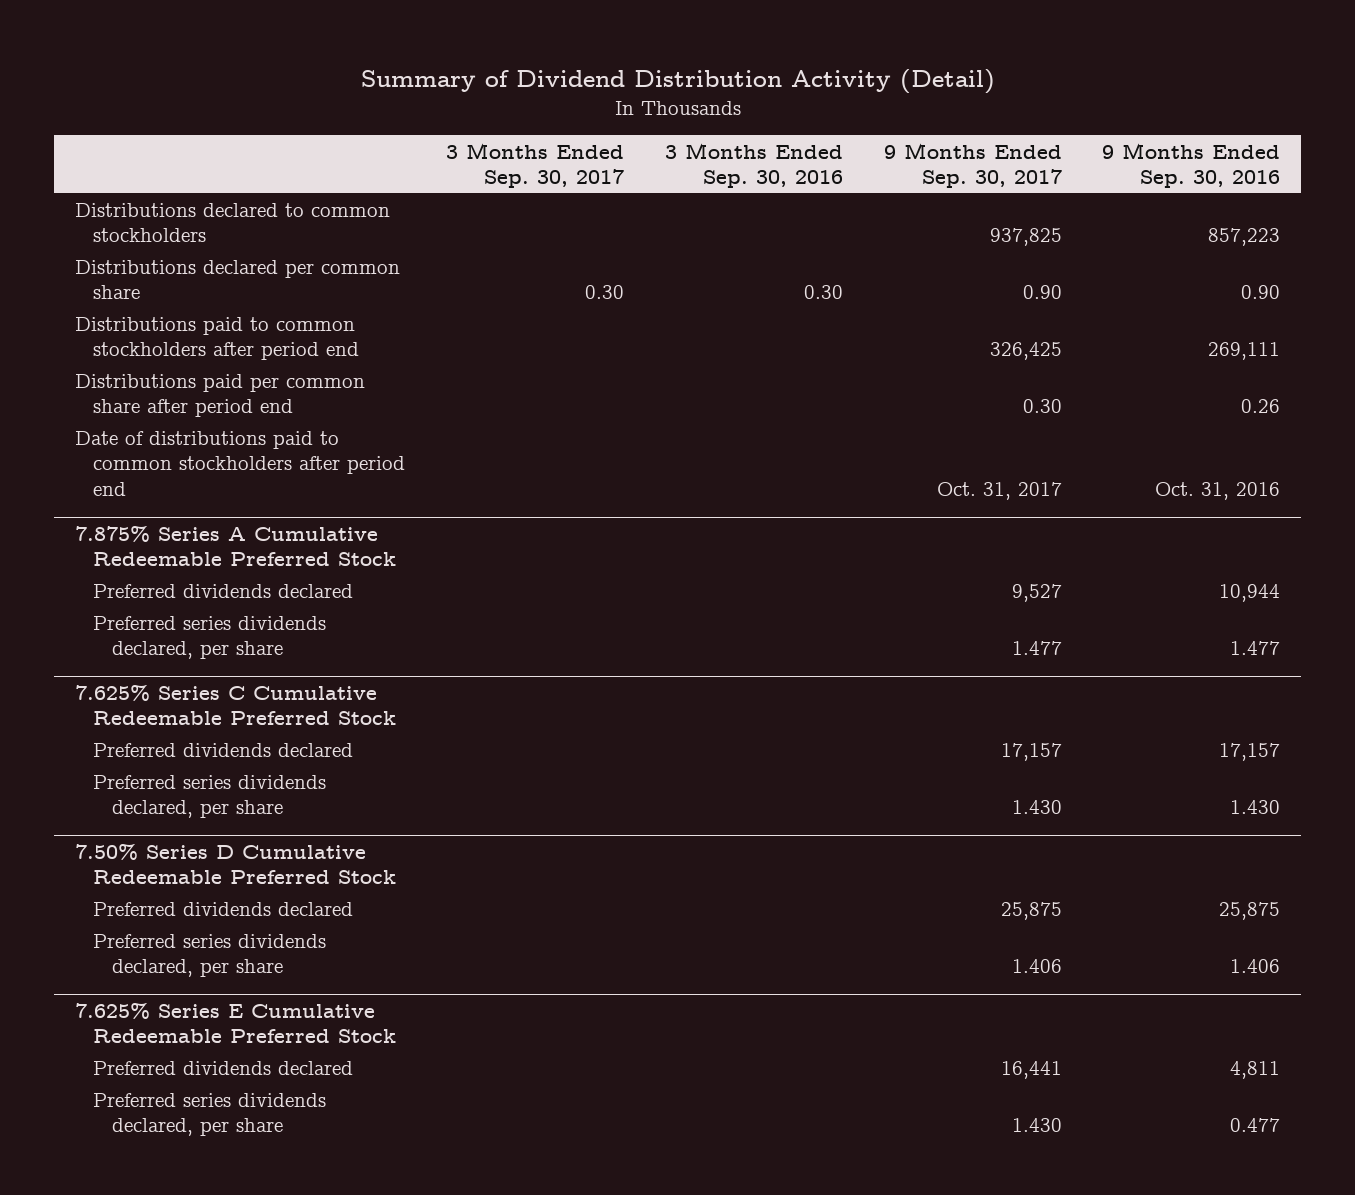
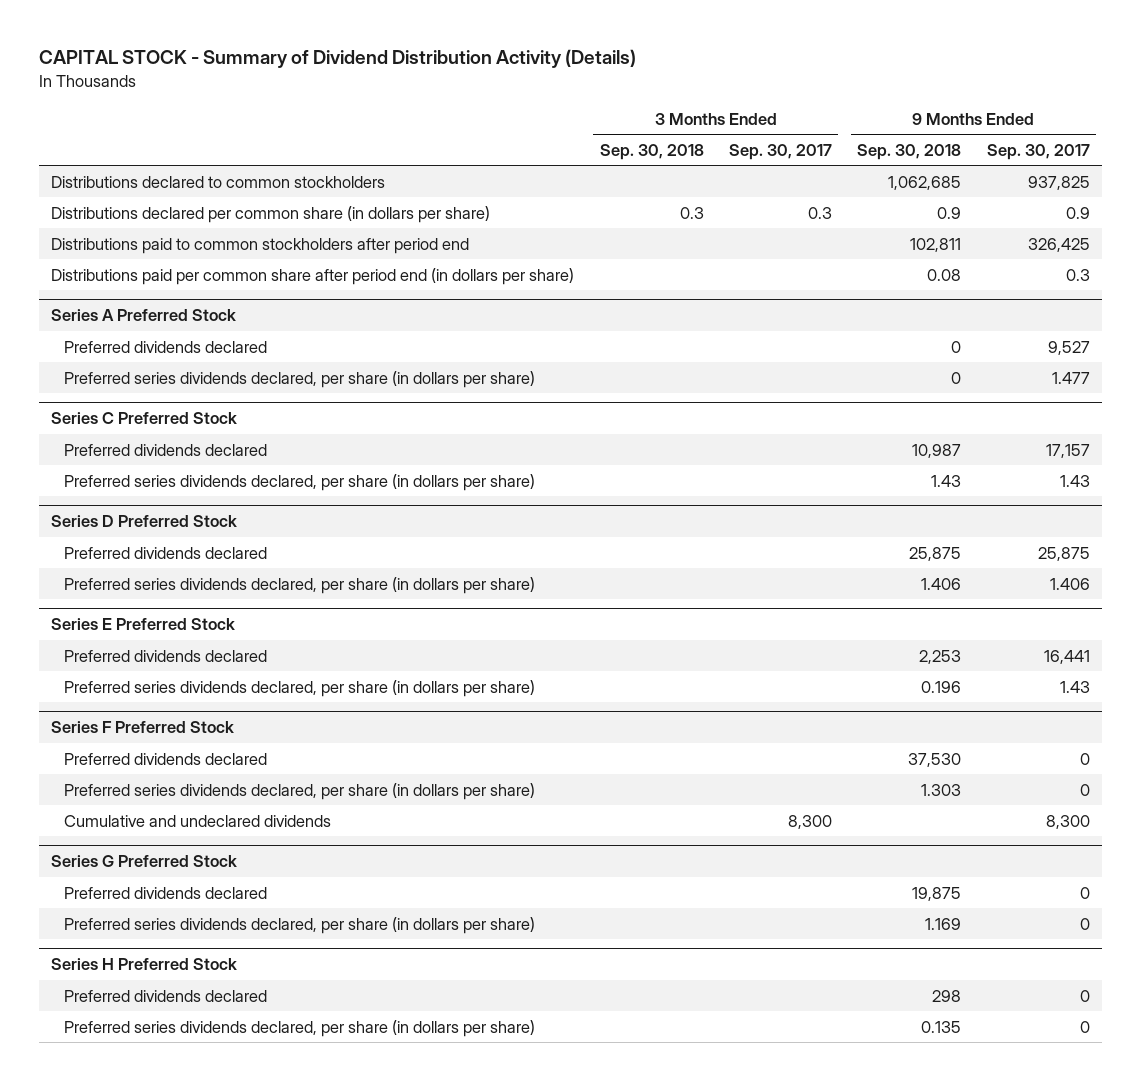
- Summary of Dividend Distribution Activity (Detail)
+ CAPITAL STOCK - Summary of Dividend Distribution Activity (Details)
- | 3 Months Ended Sep. 30, 2017 | 3 Months Ended Sep. 30, 2016 | 9 Months Ended Sep. 30, 2017 | 9 Months Ended Sep. 30, 2016
+ | 3 Months Ended Sep. 30, 2018 | 3 Months Ended Sep. 30, 2017 | 9 Months Ended Sep. 30, 2018 | 9 Months Ended Sep. 30, 2017
- Distributions declared per common share | 0.30 | 0.30 | 0.90 | 0.90
+ Distributions declared per common share (in dollars per share) | 0.3 | 0.3 | 0.9 | 0.9
- Distributions paid per common share after period end | | | 0.30 | 0.26
- Date of distributions paid to common stockholders after period end | | | Oct. 31, 2017 | Oct. 31, 2016
- 7.875% Series A Cumulative Redeemable Preferred Stock
+ Distributions paid per common share after period end (in dollars per share) | | | 0.08 | 0.3
+ Series A Preferred Stock
- Preferred series dividends declared, per share | | | 1.477 | 1.477
- 7.625% Series C Cumulative Redeemable Preferred Stock
+ Preferred series dividends declared, per share (in dollars per share) | | | 0 | 1.477
+ Series C Preferred Stock
- Preferred series dividends declared, per share | | | 1.430 | 1.430
- 7.50% Series D Cumulative Redeemable Preferred Stock
+ Preferred series dividends declared, per share (in dollars per share) | | | 1.43 | 1.43
+ Series D Preferred Stock
- Preferred series dividends declared, per share | | | 1.406 | 1.406
- 7.625% Series E Cumulative Redeemable Preferred Stock
+ Preferred series dividends declared, per share (in dollars per share) | | | 1.406 | 1.406
+ Series E Preferred Stock
- Preferred series dividends declared, per share | | | 1.430 | 0.477
+ Preferred series dividends declared, per share (in dollars per share) | | | 0.196 | 1.43
+ Series F Preferred Stock
+ Preferred dividends declared | | | 37,530 | 0
+ Preferred series dividends declared, per share (in dollars per share) | | | 1.303 | 0
+ Cumulative and undeclared dividends | | 8,300 | | 8,300
+ Series G Preferred Stock
+ Preferred dividends declared | | | 19,875 | 0
+ Preferred series dividends declared, per share (in dollars per share) | | | 1.169 | 0
+ Series H Preferred Stock
+ Preferred dividends declared | | | 298 | 0
+ Preferred series dividends declared, per share (in dollars per share) | | | 0.135 | 0

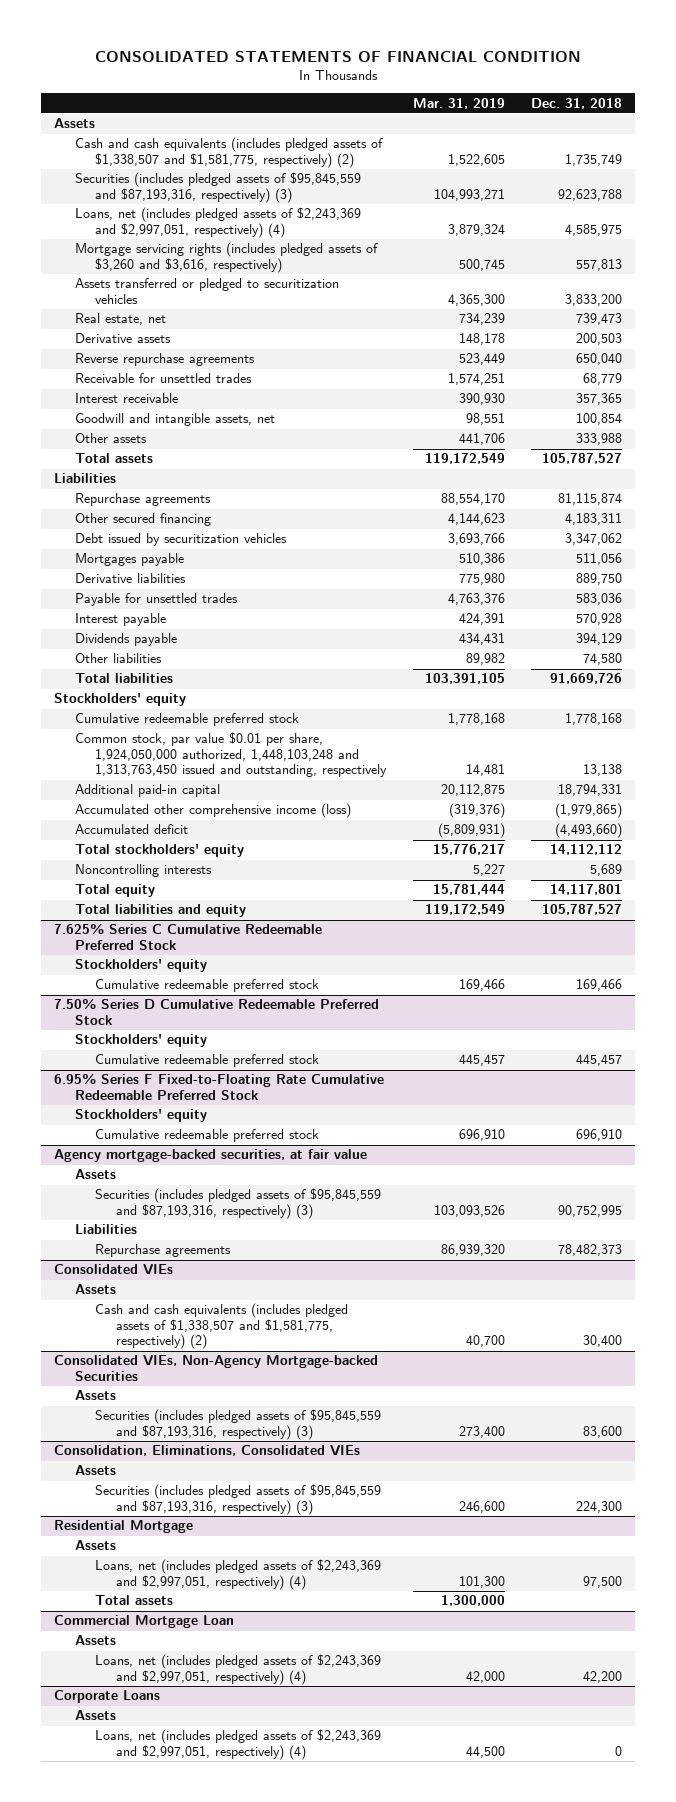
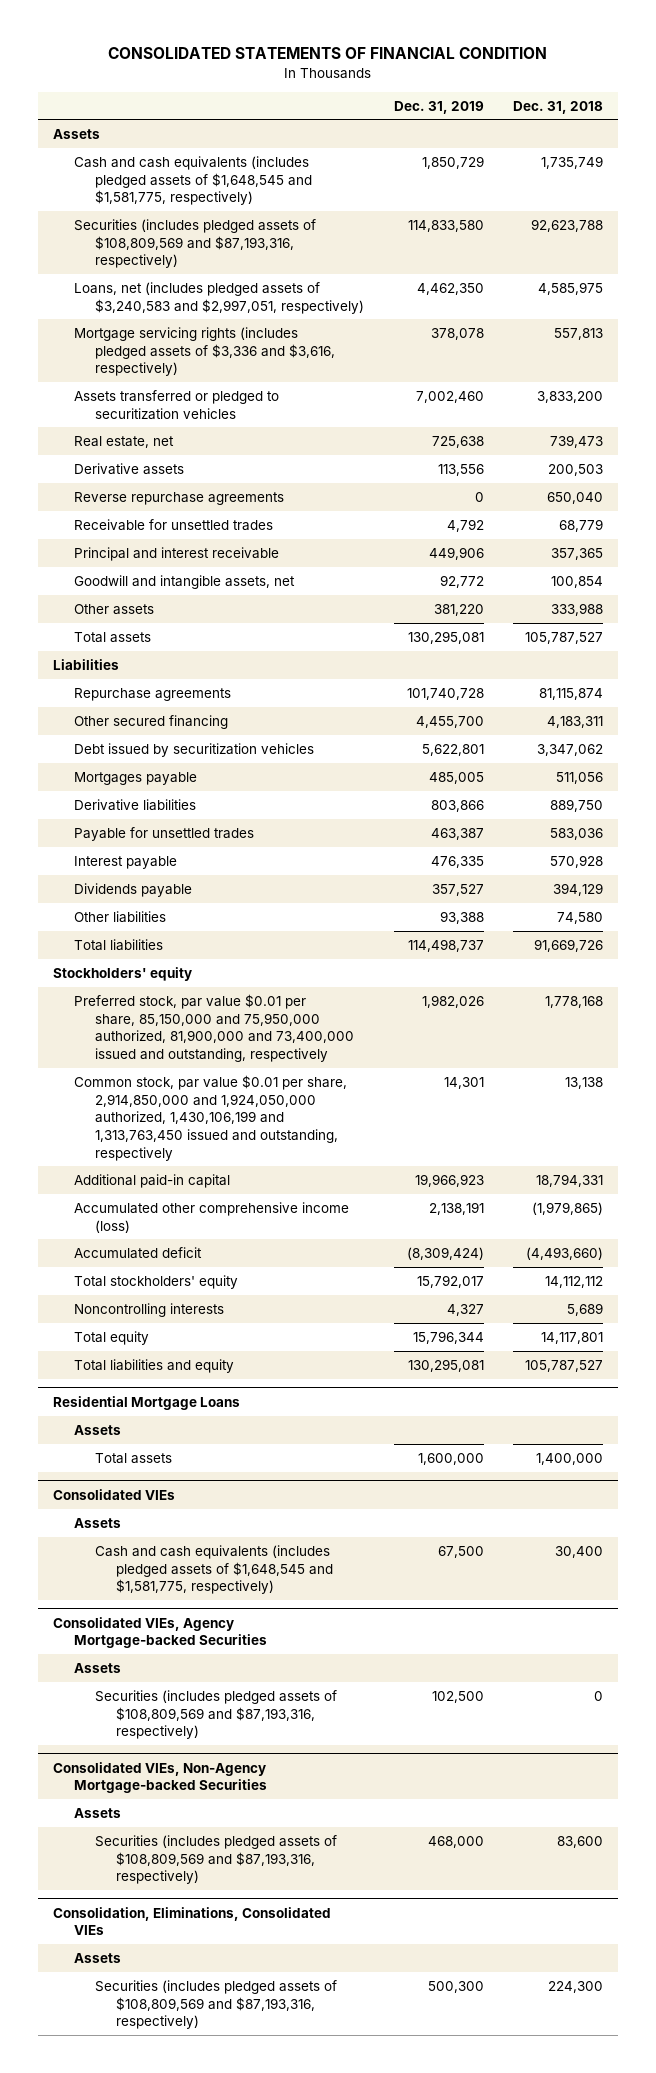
- | Mar. 31, 2019 | Dec. 31, 2018
+ | Dec. 31, 2019 | Dec. 31, 2018
- Cash and cash equivalents (includes pledged assets of $1,338,507 and $1,581,775, respectively) (2) | 1,522,605 | 1,735,749
- Securities (includes pledged assets of $95,845,559 and $87,193,316, respectively) (3) | 104,993,271 | 92,623,788
- Loans, net (includes pledged assets of $2,243,369 and $2,997,051, respectively) (4) | 3,879,324 | 4,585,975
- Mortgage servicing rights (includes pledged assets of $3,260 and $3,616, respectively) | 500,745 | 557,813
+ Cash and cash equivalents (includes pledged assets of $1,648,545 and $1,581,775, respectively) | 1,850,729 | 1,735,749
+ Securities (includes pledged assets of $108,809,569 and $87,193,316, respectively) | 114,833,580 | 92,623,788
+ Loans, net (includes pledged assets of $3,240,583 and $2,997,051, respectively) | 4,462,350 | 4,585,975
+ Mortgage servicing rights (includes pledged assets of $3,336 and $3,616, respectively) | 378,078 | 557,813
- Interest receivable | 390,930 | 357,365
+ Principal and interest receivable | 449,906 | 357,365
- Cumulative redeemable preferred stock | 1,778,168 | 1,778,168
- Common stock, par value $0.01 per share, 1,924,050,000 authorized, 1,448,103,248 and 1,313,763,450 issued and outstanding, respectively | 14,481 | 13,138
+ Preferred stock, par value $0.01 per share, 85,150,000 and 75,950,000 authorized, 81,900,000 and 73,400,000 issued and outstanding, respectively | 1,982,026 | 1,778,168
+ Common stock, par value $0.01 per share, 2,914,850,000 and 1,924,050,000 authorized, 1,430,106,199 and 1,313,763,450 issued and outstanding, respectively | 14,301 | 13,138
- 7.625% Series C Cumulative Redeemable Preferred Stock
- Stockholders' equity
- Cumulative redeemable preferred stock | 169,466 | 169,466
- 7.50% Series D Cumulative Redeemable Preferred Stock
- Stockholders' equity
- Cumulative redeemable preferred stock | 445,457 | 445,457
- 6.95% Series F Fixed-to-Floating Rate Cumulative Redeemable Preferred Stock
- Stockholders' equity
- Cumulative redeemable preferred stock | 696,910 | 696,910
- Agency mortgage-backed securities, at fair value
+ Residential Mortgage Loans
- Securities (includes pledged assets of $95,845,559 and $87,193,316, respectively) (3) | 103,093,526 | 90,752,995
- Liabilities
- Repurchase agreements | 86,939,320 | 78,482,373
+ Total assets | 1,600,000 | 1,400,000
@ Consolidated VIEs
- Cash and cash equivalents (includes pledged assets of $1,338,507 and $1,581,775, respectively) (2) | 40,700 | 30,400
+ Cash and cash equivalents (includes pledged assets of $1,648,545 and $1,581,775, respectively) | 67,500 | 30,400
+ Consolidated VIEs, Agency Mortgage-backed Securities
+ Assets
+ Securities (includes pledged assets of $108,809,569 and $87,193,316, respectively) | 102,500 | 0
@ Consolidated VIEs, Non-Agency Mortgage-backed Securities
- Securities (includes pledged assets of $95,845,559 and $87,193,316, respectively) (3) | 273,400 | 83,600
+ Securities (includes pledged assets of $108,809,569 and $87,193,316, respectively) | 468,000 | 83,600
@ Consolidation, Eliminations, Consolidated VIEs
- Securities (includes pledged assets of $95,845,559 and $87,193,316, respectively) (3) | 246,600 | 224,300
- Residential Mortgage
- Assets
- Loans, net (includes pledged assets of $2,243,369 and $2,997,051, respectively) (4) | 101,300 | 97,500
- Total assets | 1,300,000 |
- Commercial Mortgage Loan
- Assets
- Loans, net (includes pledged assets of $2,243,369 and $2,997,051, respectively) (4) | 42,000 | 42,200
- Corporate Loans
- Assets
- Loans, net (includes pledged assets of $2,243,369 and $2,997,051, respectively) (4) | 44,500 | 0
@ Consolidation, Eliminations, Consolidated VIEs
+ Securities (includes pledged assets of $108,809,569 and $87,193,316, respectively) | 500,300 | 224,300

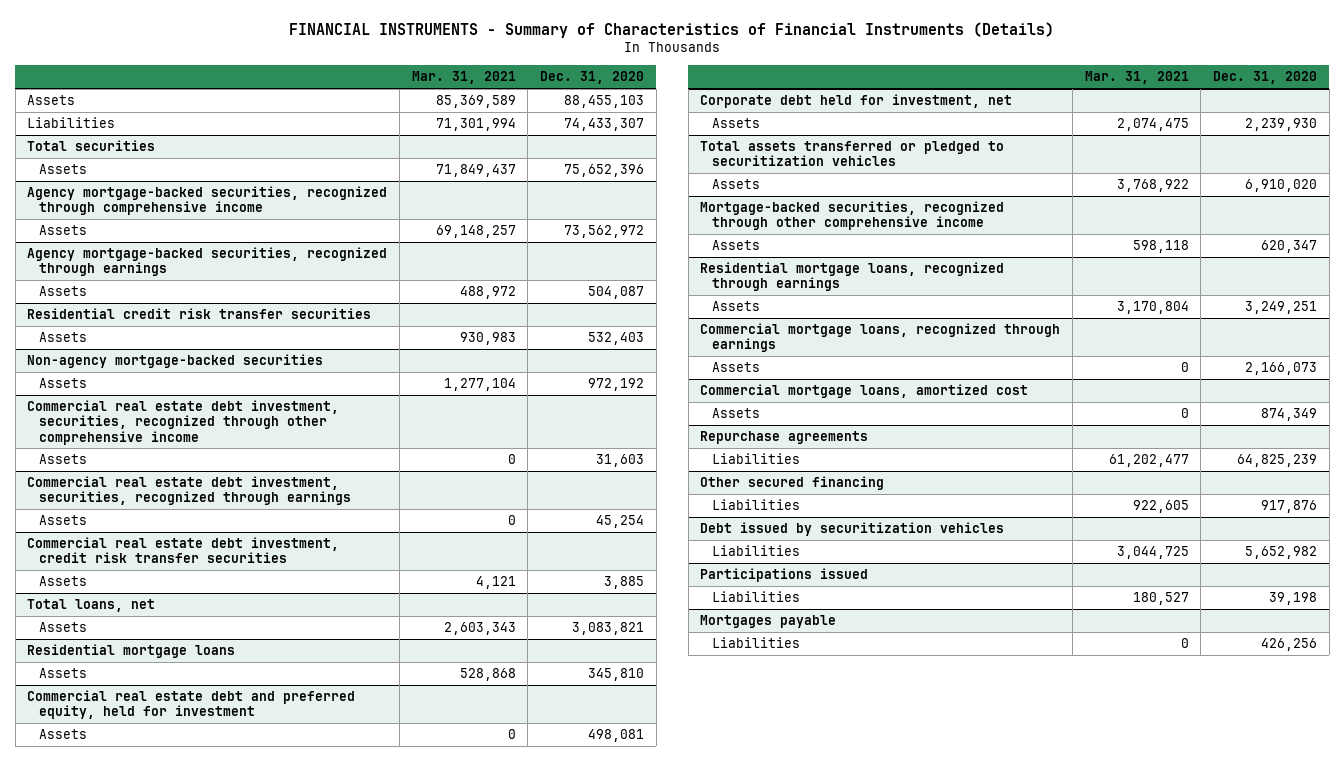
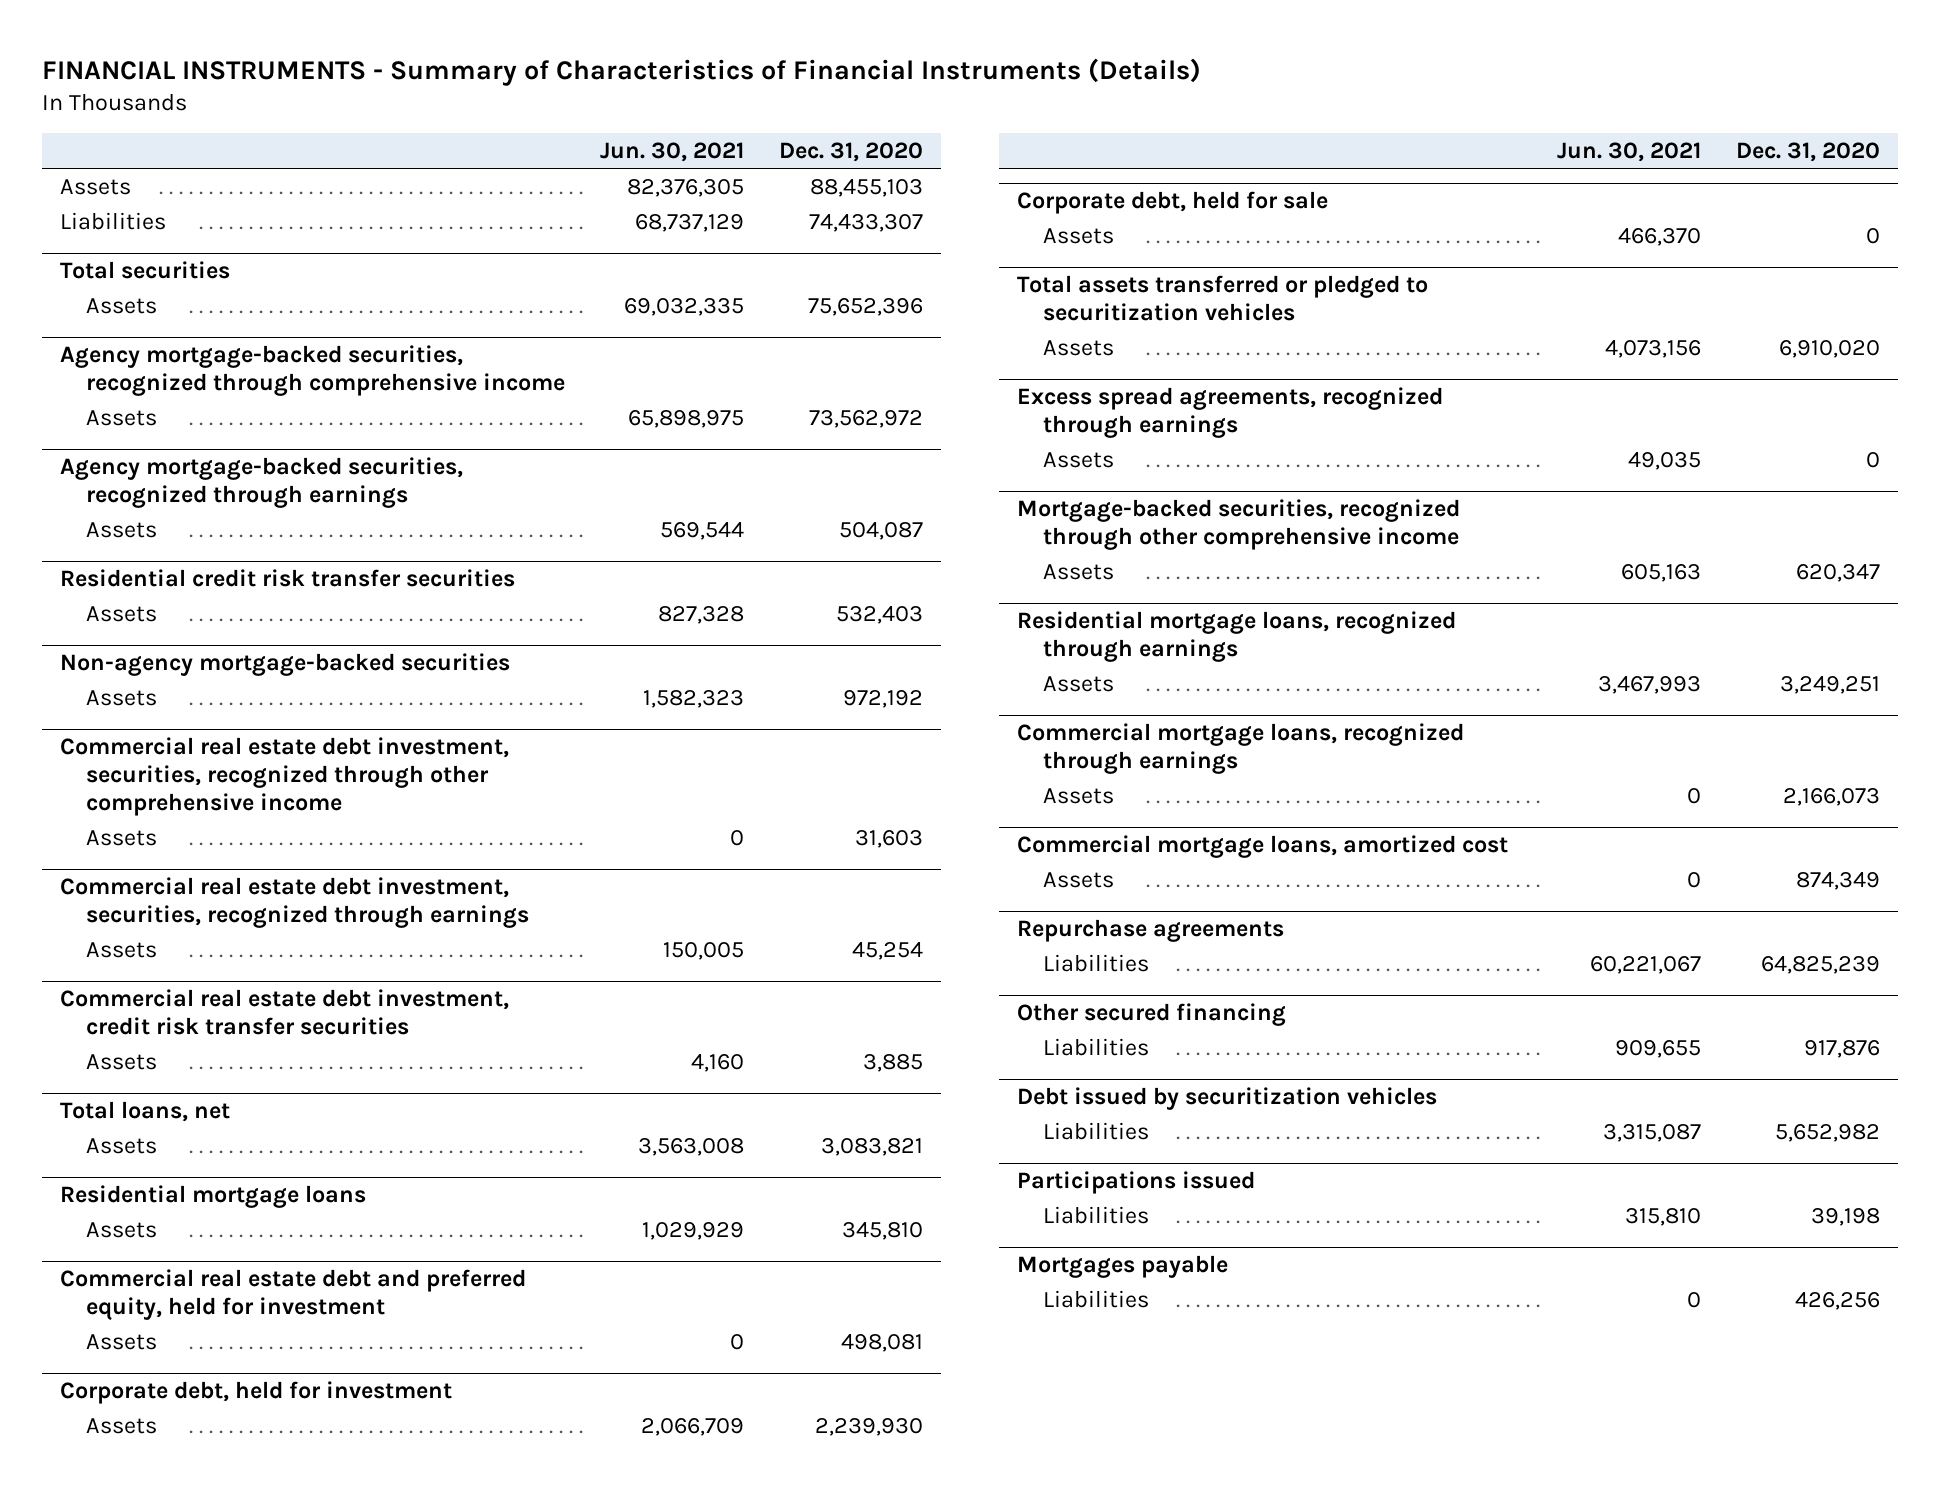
- | Mar. 31, 2021 | Dec. 31, 2020
+ | Jun. 30, 2021 | Dec. 31, 2020
- Corporate debt held for investment, net
+ Corporate debt, held for investment
+ Corporate debt, held for sale
+ Assets | 466,370 | 0
+ Excess spread agreements, recognized through earnings
+ Assets | 49,035 | 0

